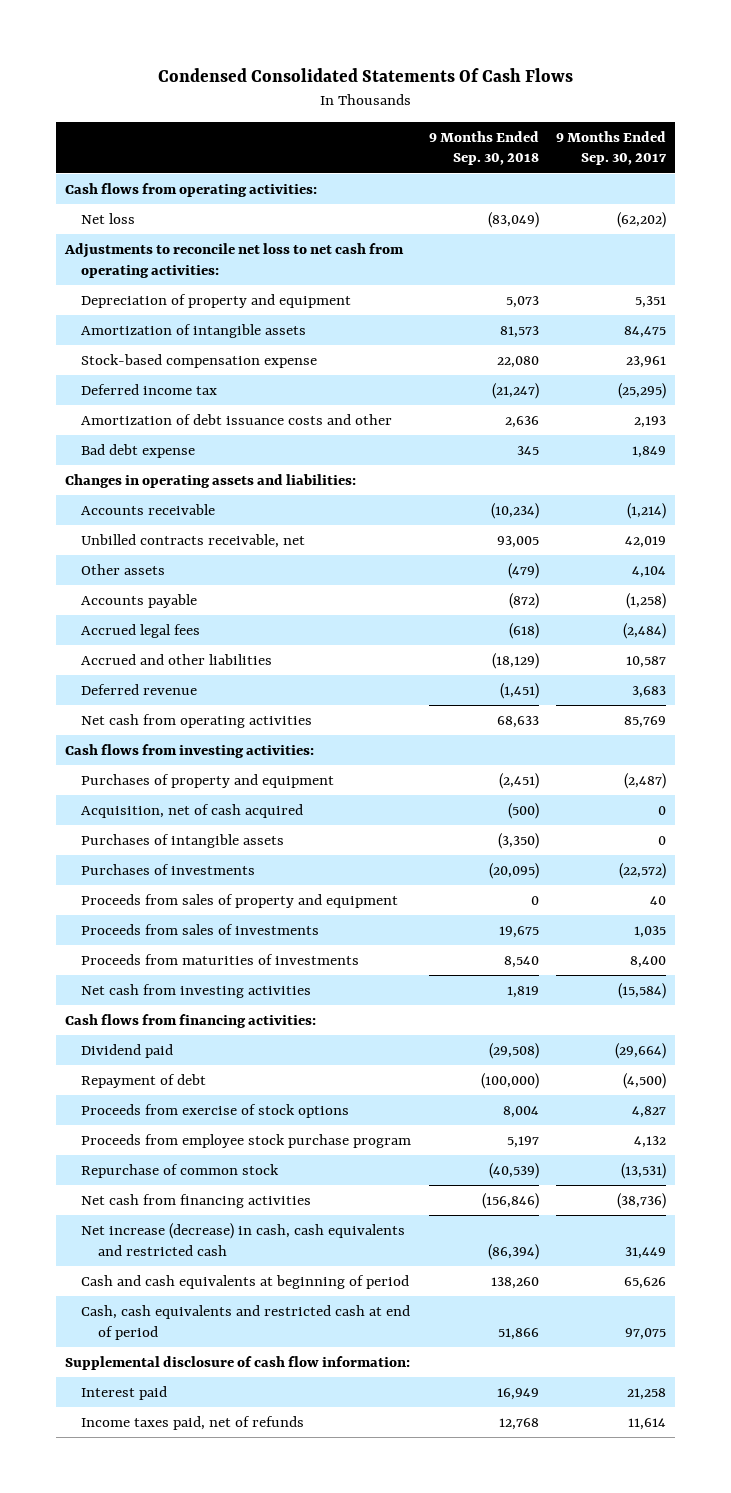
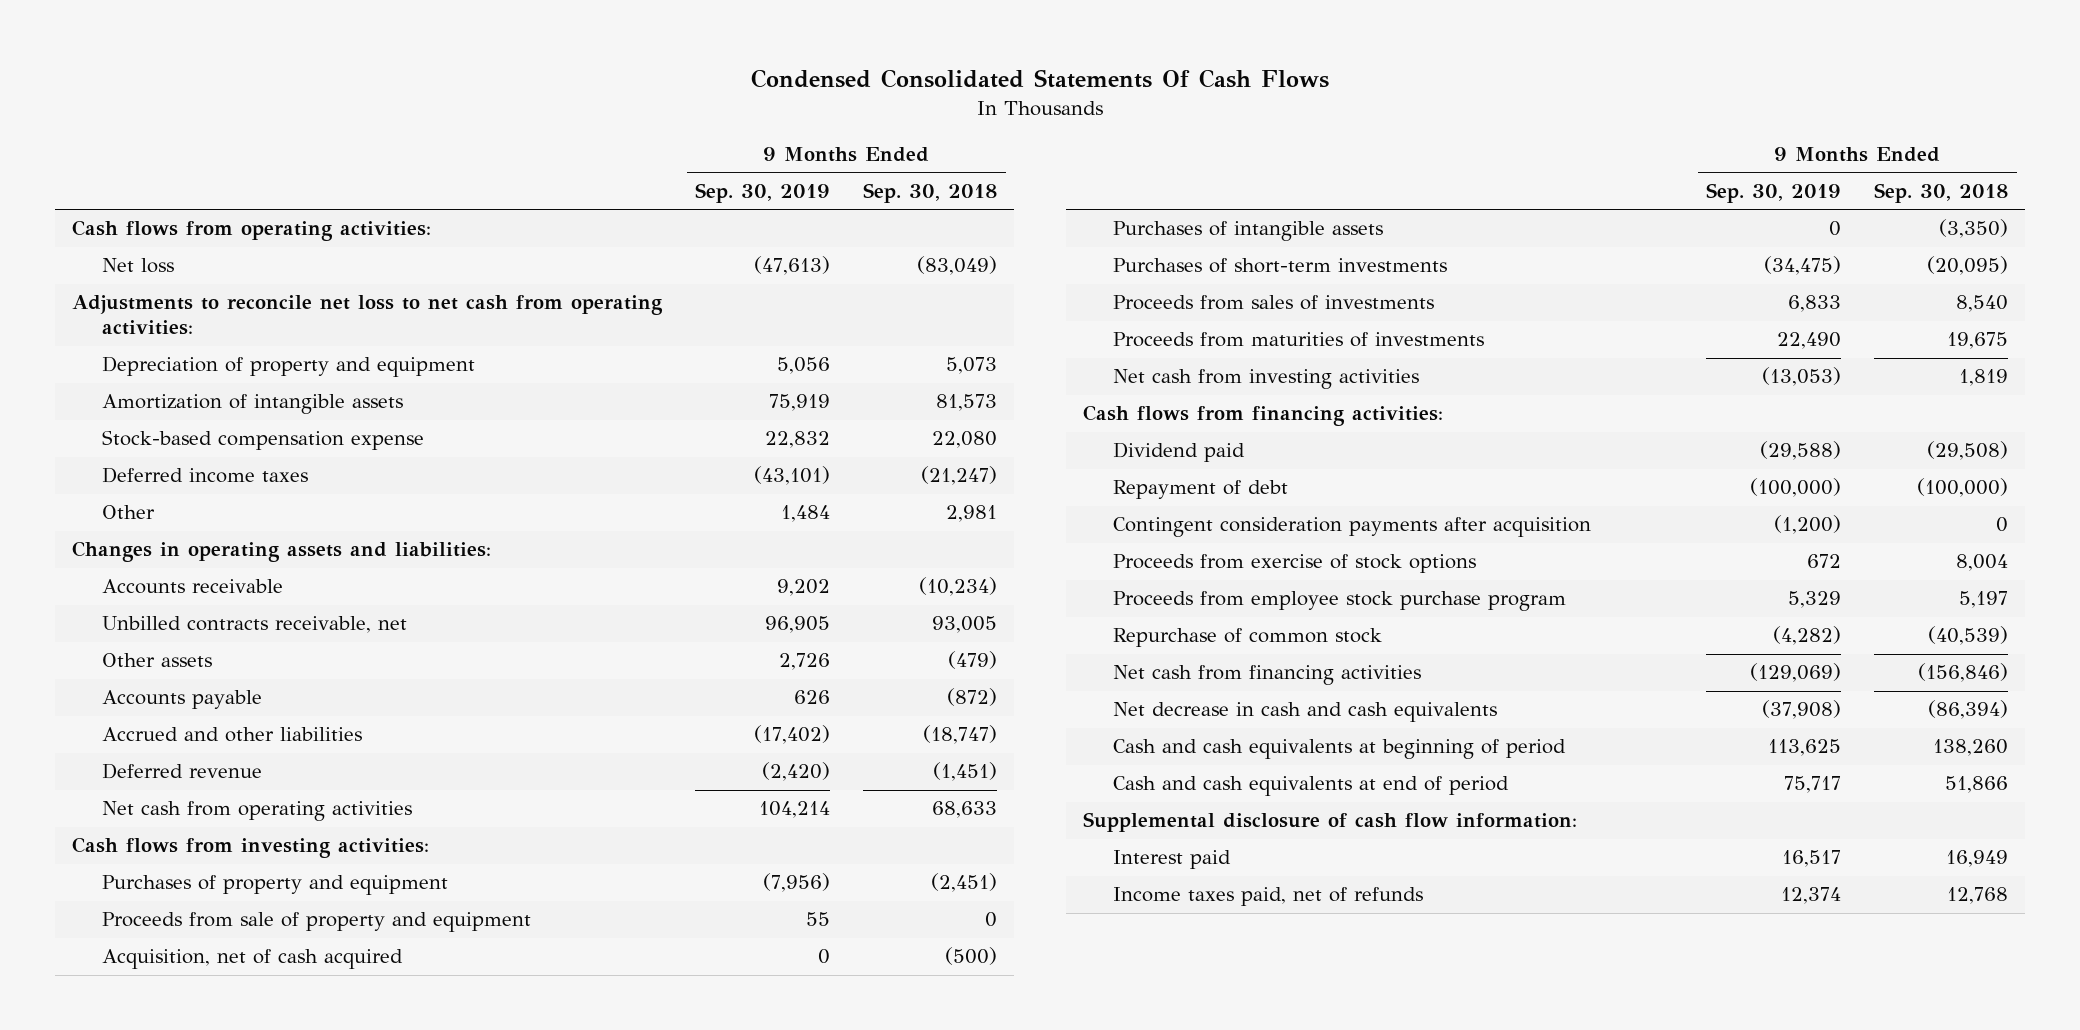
- | 9 Months Ended Sep. 30, 2018 | 9 Months Ended Sep. 30, 2017
+ | 9 Months Ended Sep. 30, 2019 | 9 Months Ended Sep. 30, 2018
- Deferred income tax | (21,247) | (25,295)
- Amortization of debt issuance costs and other | 2,636 | 2,193
- Bad debt expense | 345 | 1,849
+ Deferred income taxes | (43,101) | (21,247)
+ Other | 1,484 | 2,981
- Accrued legal fees | (618) | (2,484)
- Accrued and other liabilities | (18,129) | 10,587
+ Accrued and other liabilities | (17,402) | (18,747)
+ Proceeds from sale of property and equipment | 55 | 0
- Purchases of investments | (20,095) | (22,572)
- Proceeds from sales of property and equipment | 0 | 40
- Proceeds from sales of investments | 19,675 | 1,035
- Proceeds from maturities of investments | 8,540 | 8,400
+ Purchases of short-term investments | (34,475) | (20,095)
+ Proceeds from sales of investments | 6,833 | 8,540
+ Proceeds from maturities of investments | 22,490 | 19,675
+ Contingent consideration payments after acquisition | (1,200) | 0
- Net increase (decrease) in cash, cash equivalents and restricted cash | (86,394) | 31,449
+ Net decrease in cash and cash equivalents | (37,908) | (86,394)
- Cash, cash equivalents and restricted cash at end of period | 51,866 | 97,075
+ Cash and cash equivalents at end of period | 75,717 | 51,866

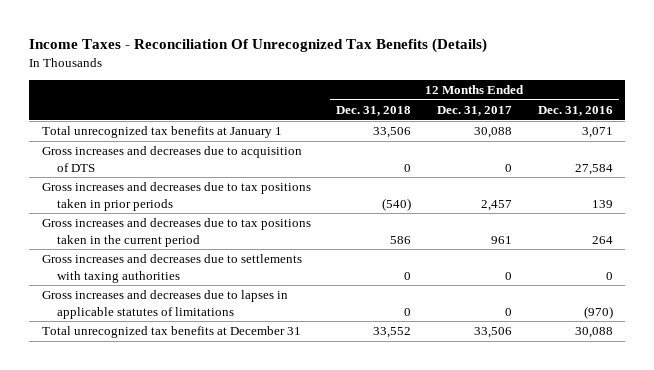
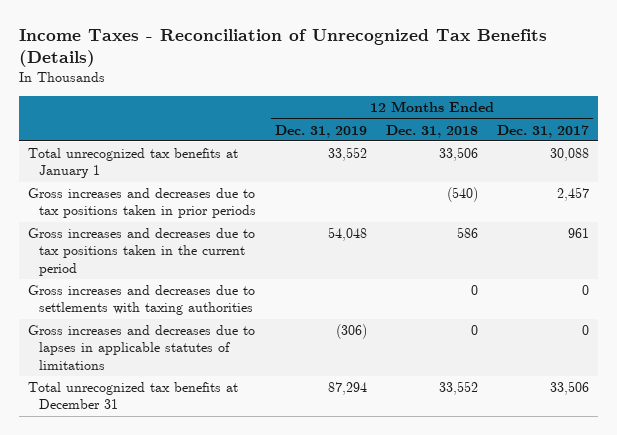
- Income Taxes - Reconciliation Of Unrecognized Tax Benefits (Details)
+ Income Taxes - Reconciliation of Unrecognized Tax Benefits (Details)
- | 12 Months Ended Dec. 31, 2018 | 12 Months Ended Dec. 31, 2017 | 12 Months Ended Dec. 31, 2016
+ | 12 Months Ended Dec. 31, 2019 | 12 Months Ended Dec. 31, 2018 | 12 Months Ended Dec. 31, 2017
- Gross increases and decreases due to acquisition of DTS | 0 | 0 | 27,584

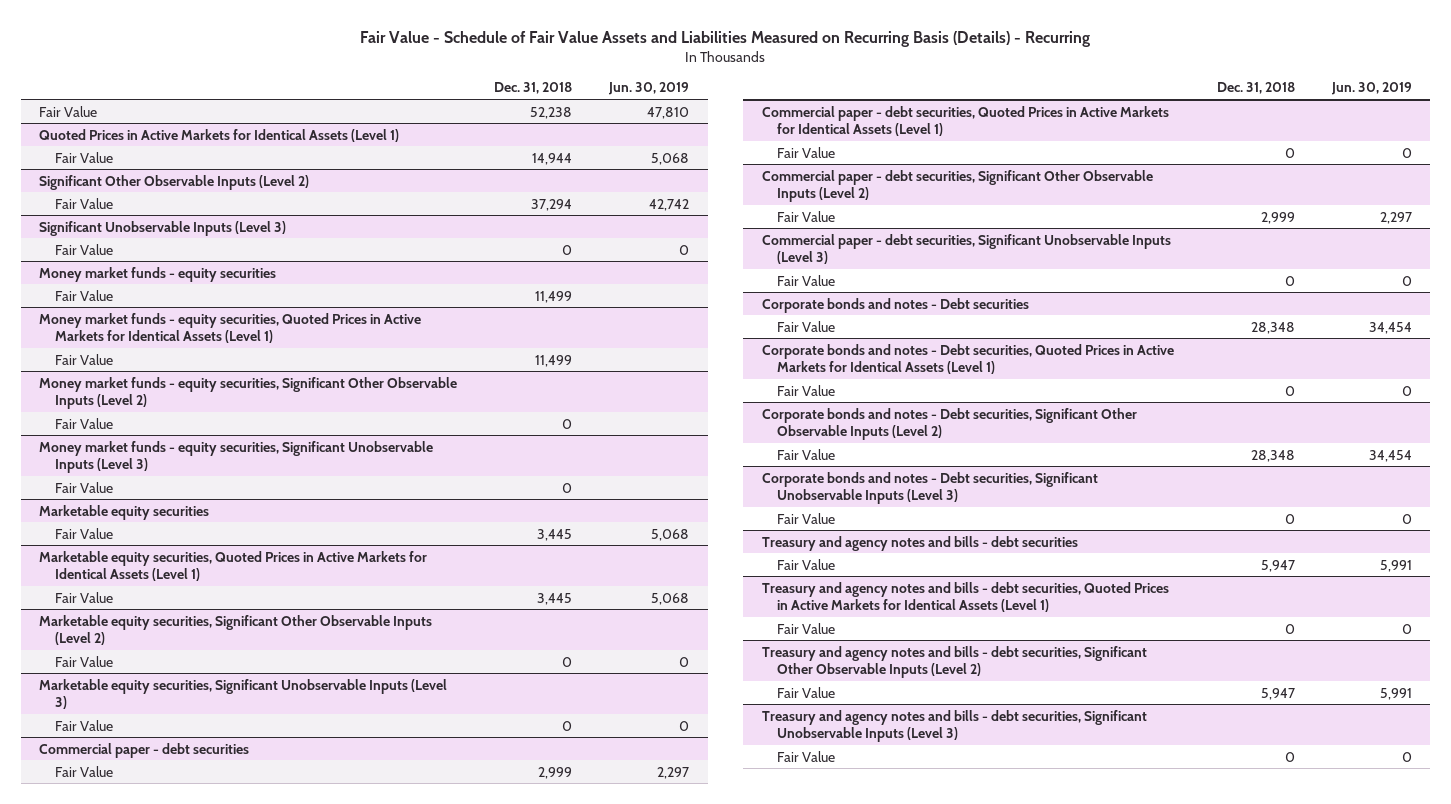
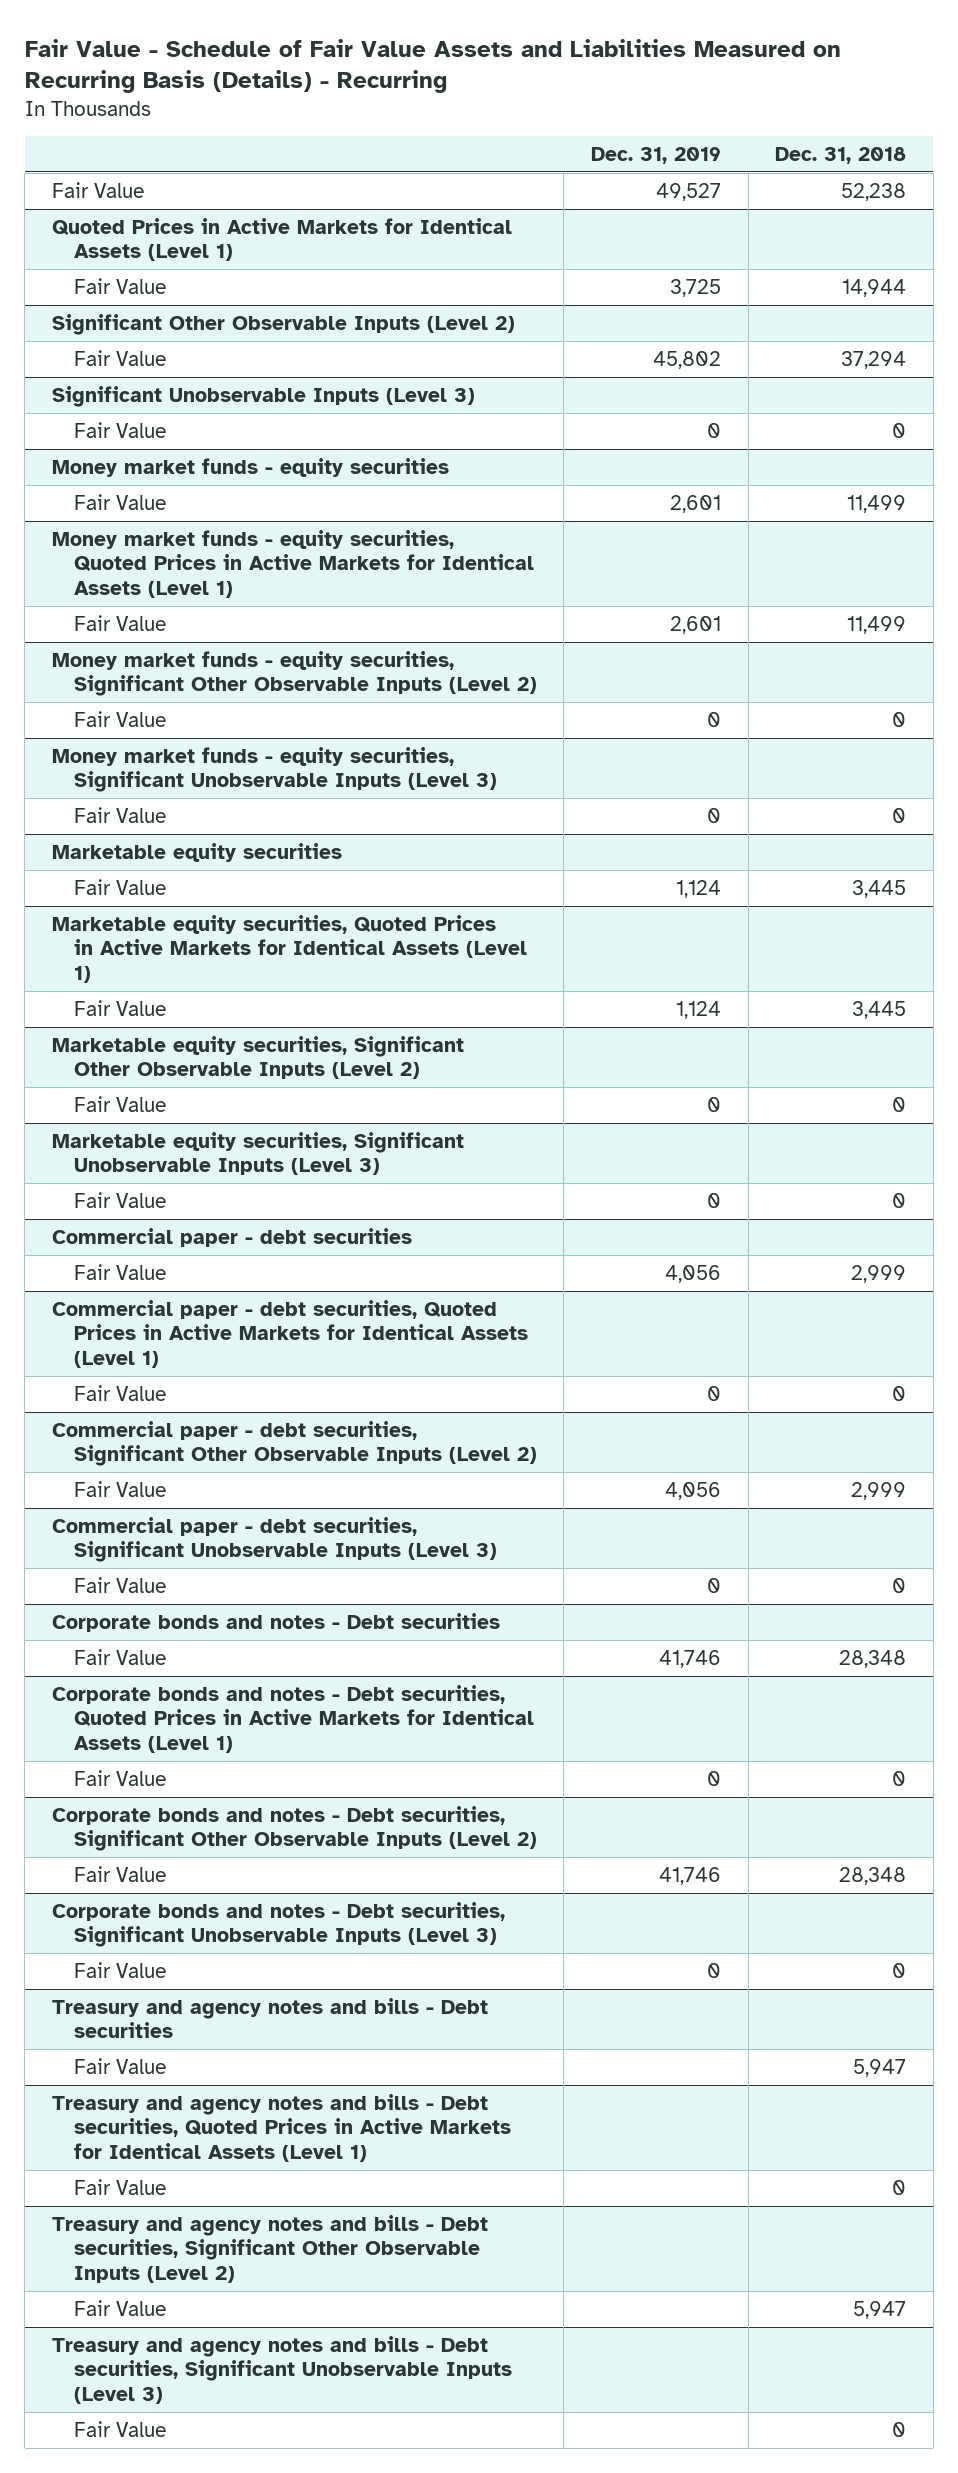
- | Dec. 31, 2018 | Jun. 30, 2019
+ | Dec. 31, 2019 | Dec. 31, 2018
- Treasury and agency notes and bills - debt securities
+ Treasury and agency notes and bills - Debt securities
- Treasury and agency notes and bills - debt securities, Quoted Prices in Active Markets for Identical Assets (Level 1)
+ Treasury and agency notes and bills - Debt securities, Quoted Prices in Active Markets for Identical Assets (Level 1)
- Treasury and agency notes and bills - debt securities, Significant Other Observable Inputs (Level 2)
+ Treasury and agency notes and bills - Debt securities, Significant Other Observable Inputs (Level 2)
- Treasury and agency notes and bills - debt securities, Significant Unobservable Inputs (Level 3)
+ Treasury and agency notes and bills - Debt securities, Significant Unobservable Inputs (Level 3)

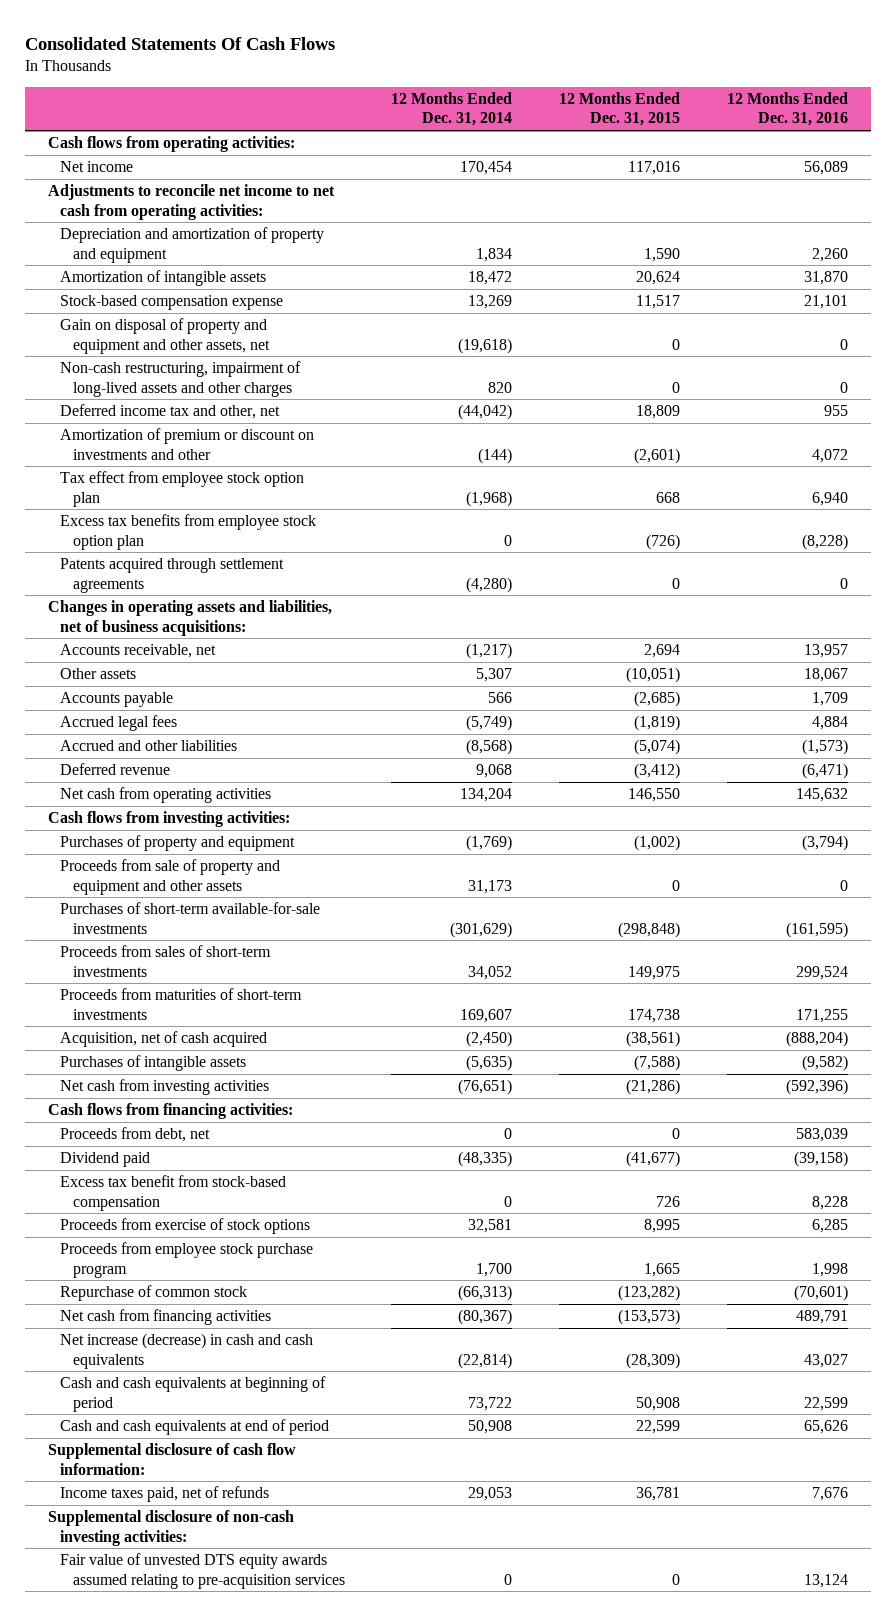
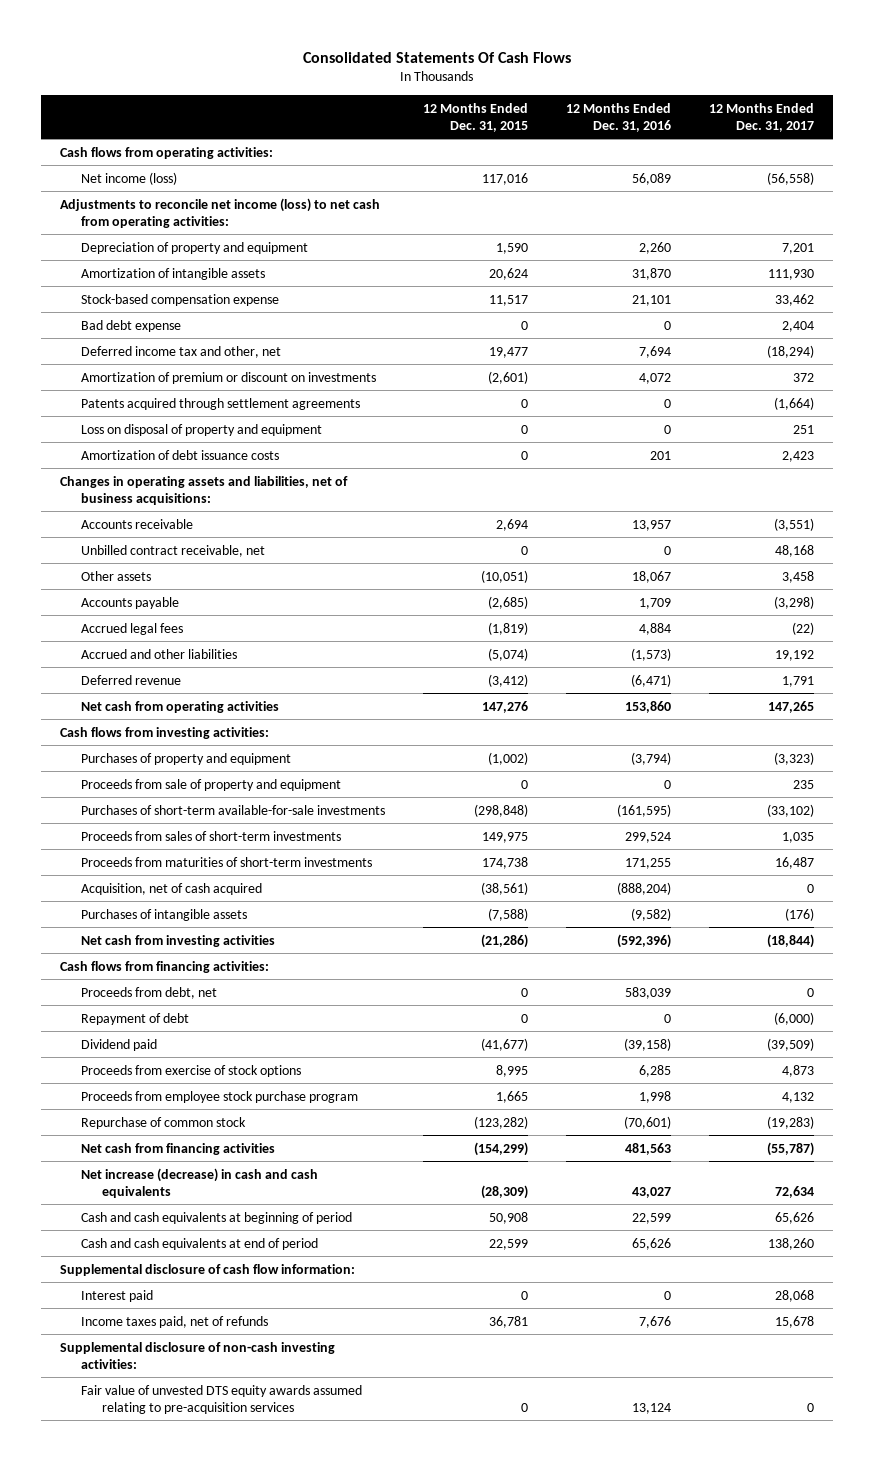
- | 12 Months Ended Dec. 31, 2014 | 12 Months Ended Dec. 31, 2015 | 12 Months Ended Dec. 31, 2016
+ | 12 Months Ended Dec. 31, 2015 | 12 Months Ended Dec. 31, 2016 | 12 Months Ended Dec. 31, 2017
- Net income | 170,454 | 117,016 | 56,089
- Adjustments to reconcile net income to net cash from operating activities:
- Depreciation and amortization of property and equipment | 1,834 | 1,590 | 2,260
+ Net income (loss) | 117,016 | 56,089 | (56,558)
+ Adjustments to reconcile net income (loss) to net cash from operating activities:
+ Depreciation of property and equipment | 1,590 | 2,260 | 7,201
- Gain on disposal of property and equipment and other assets, net | (19,618) | 0 | 0
- Non-cash restructuring, impairment of long-lived assets and other charges | 820 | 0 | 0
- Deferred income tax and other, net | (44,042) | 18,809 | 955
- Amortization of premium or discount on investments and other | (144) | (2,601) | 4,072
- Tax effect from employee stock option plan | (1,968) | 668 | 6,940
- Excess tax benefits from employee stock option plan | 0 | (726) | (8,228)
+ Bad debt expense | 0 | 0 | 2,404
+ Deferred income tax and other, net | 19,477 | 7,694 | (18,294)
+ Amortization of premium or discount on investments | (2,601) | 4,072 | 372
+ Loss on disposal of property and equipment | 0 | 0 | 251
+ Amortization of debt issuance costs | 0 | 201 | 2,423
- Accounts receivable, net | (1,217) | 2,694 | 13,957
+ Accounts receivable | 2,694 | 13,957 | (3,551)
+ Unbilled contract receivable, net | 0 | 0 | 48,168
- Net cash from operating activities | 134,204 | 146,550 | 145,632
+ Net cash from operating activities | 147,276 | 153,860 | 147,265
- Proceeds from sale of property and equipment and other assets | 31,173 | 0 | 0
+ Proceeds from sale of property and equipment | 0 | 0 | 235
+ Repayment of debt | 0 | 0 | (6,000)
- Excess tax benefit from stock-based compensation | 0 | 726 | 8,228
- Net cash from financing activities | (80,367) | (153,573) | 489,791
+ Net cash from financing activities | (154,299) | 481,563 | (55,787)
+ Interest paid | 0 | 0 | 28,068

